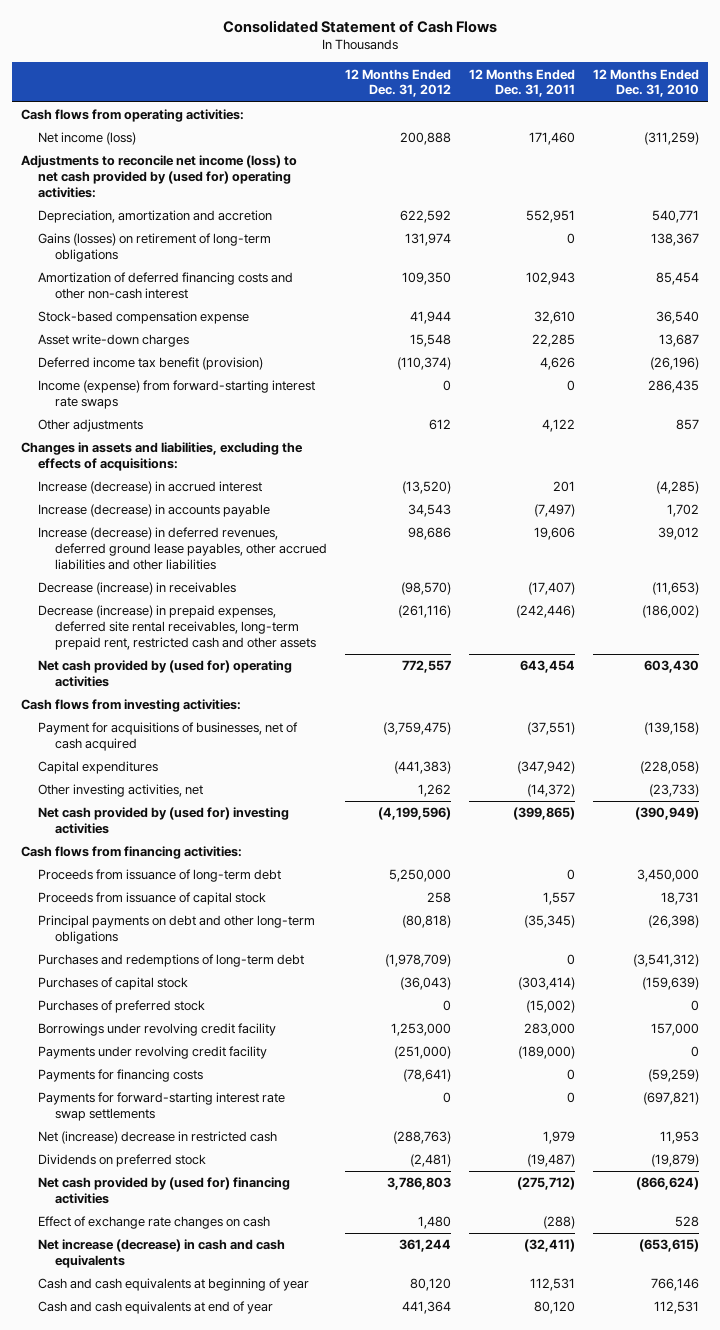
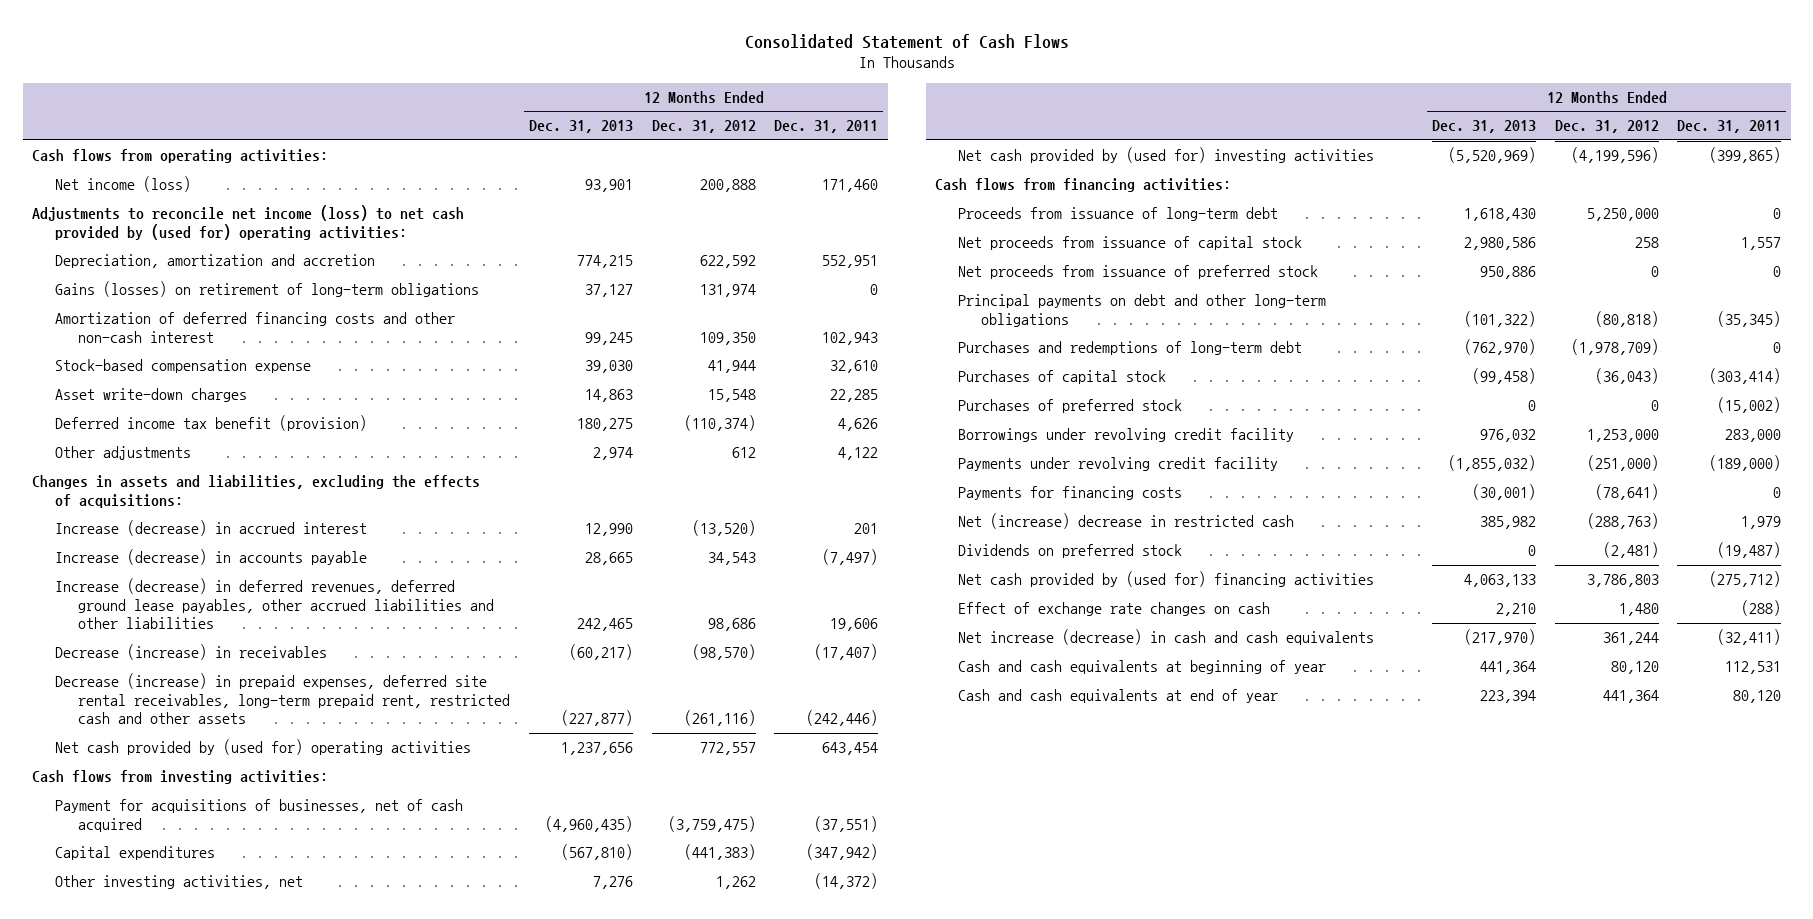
- | 12 Months Ended Dec. 31, 2012 | 12 Months Ended Dec. 31, 2011 | 12 Months Ended Dec. 31, 2010
+ | 12 Months Ended Dec. 31, 2013 | 12 Months Ended Dec. 31, 2012 | 12 Months Ended Dec. 31, 2011
- Income (expense) from forward-starting interest rate swaps | 0 | 0 | 286,435
- Proceeds from issuance of capital stock | 258 | 1,557 | 18,731
+ Net proceeds from issuance of capital stock | 2,980,586 | 258 | 1,557
+ Net proceeds from issuance of preferred stock | 950,886 | 0 | 0
- Payments for forward-starting interest rate swap settlements | 0 | 0 | (697,821)

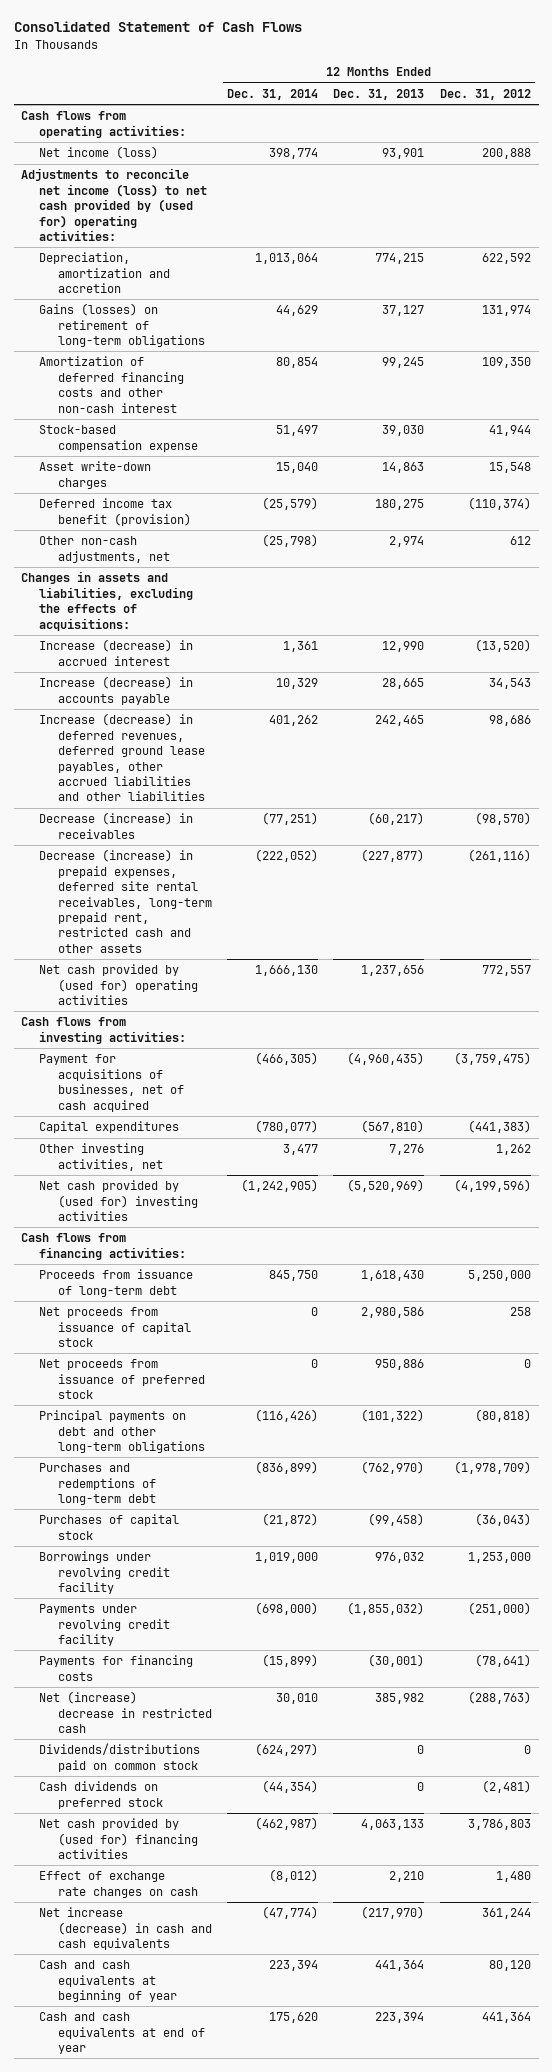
- | 12 Months Ended Dec. 31, 2013 | 12 Months Ended Dec. 31, 2012 | 12 Months Ended Dec. 31, 2011
+ | 12 Months Ended Dec. 31, 2014 | 12 Months Ended Dec. 31, 2013 | 12 Months Ended Dec. 31, 2012
- Other adjustments | 2,974 | 612 | 4,122
+ Other non-cash adjustments, net | (25,798) | 2,974 | 612
- Purchases of preferred stock | 0 | 0 | (15,002)
- Dividends on preferred stock | 0 | (2,481) | (19,487)
+ Dividends/distributions paid on common stock | (624,297) | 0 | 0
+ Cash dividends on preferred stock | (44,354) | 0 | (2,481)

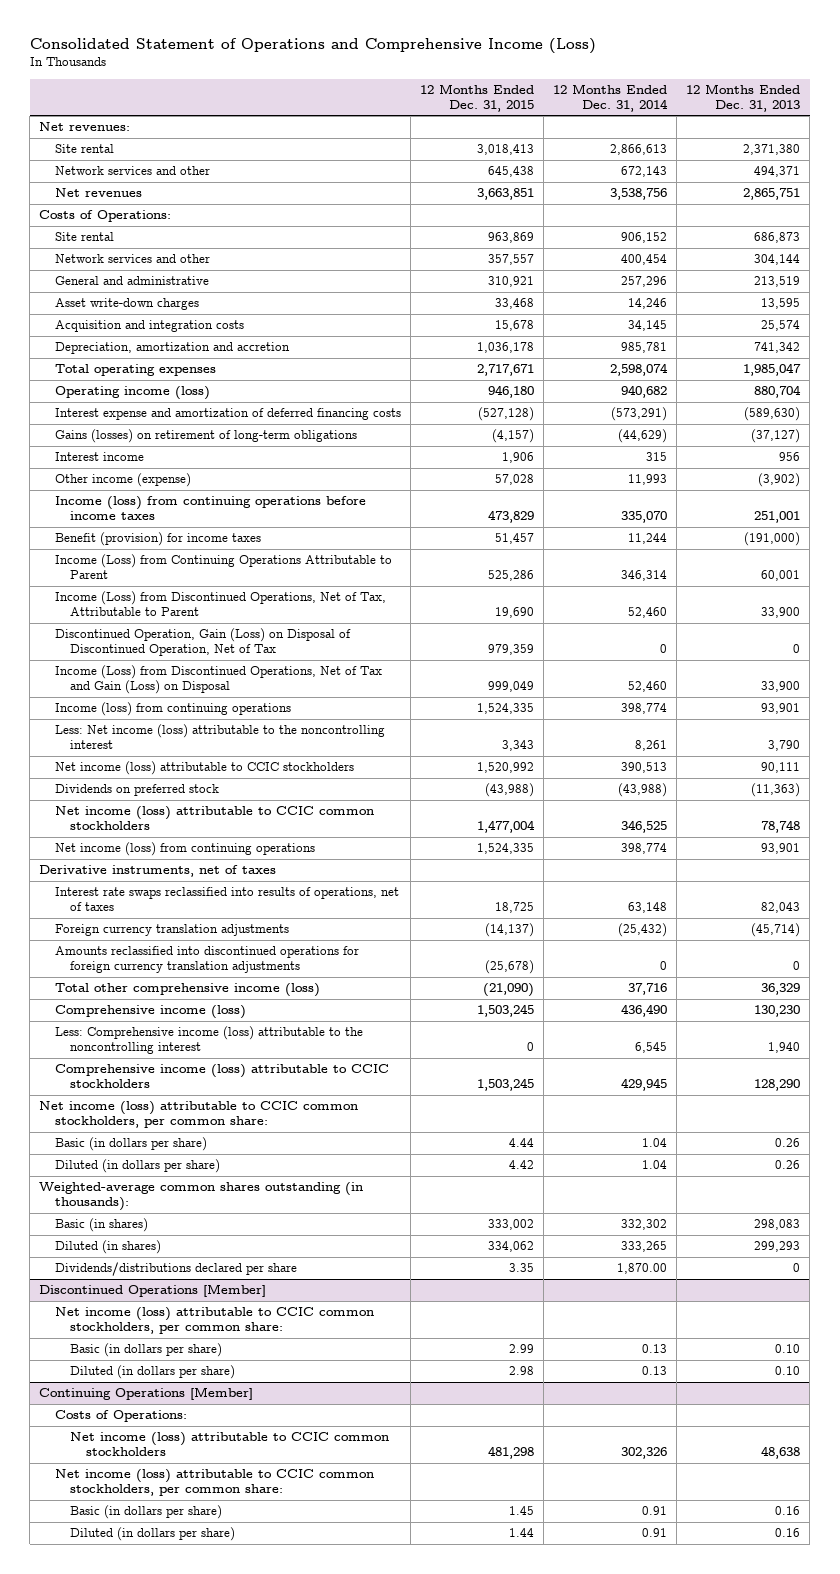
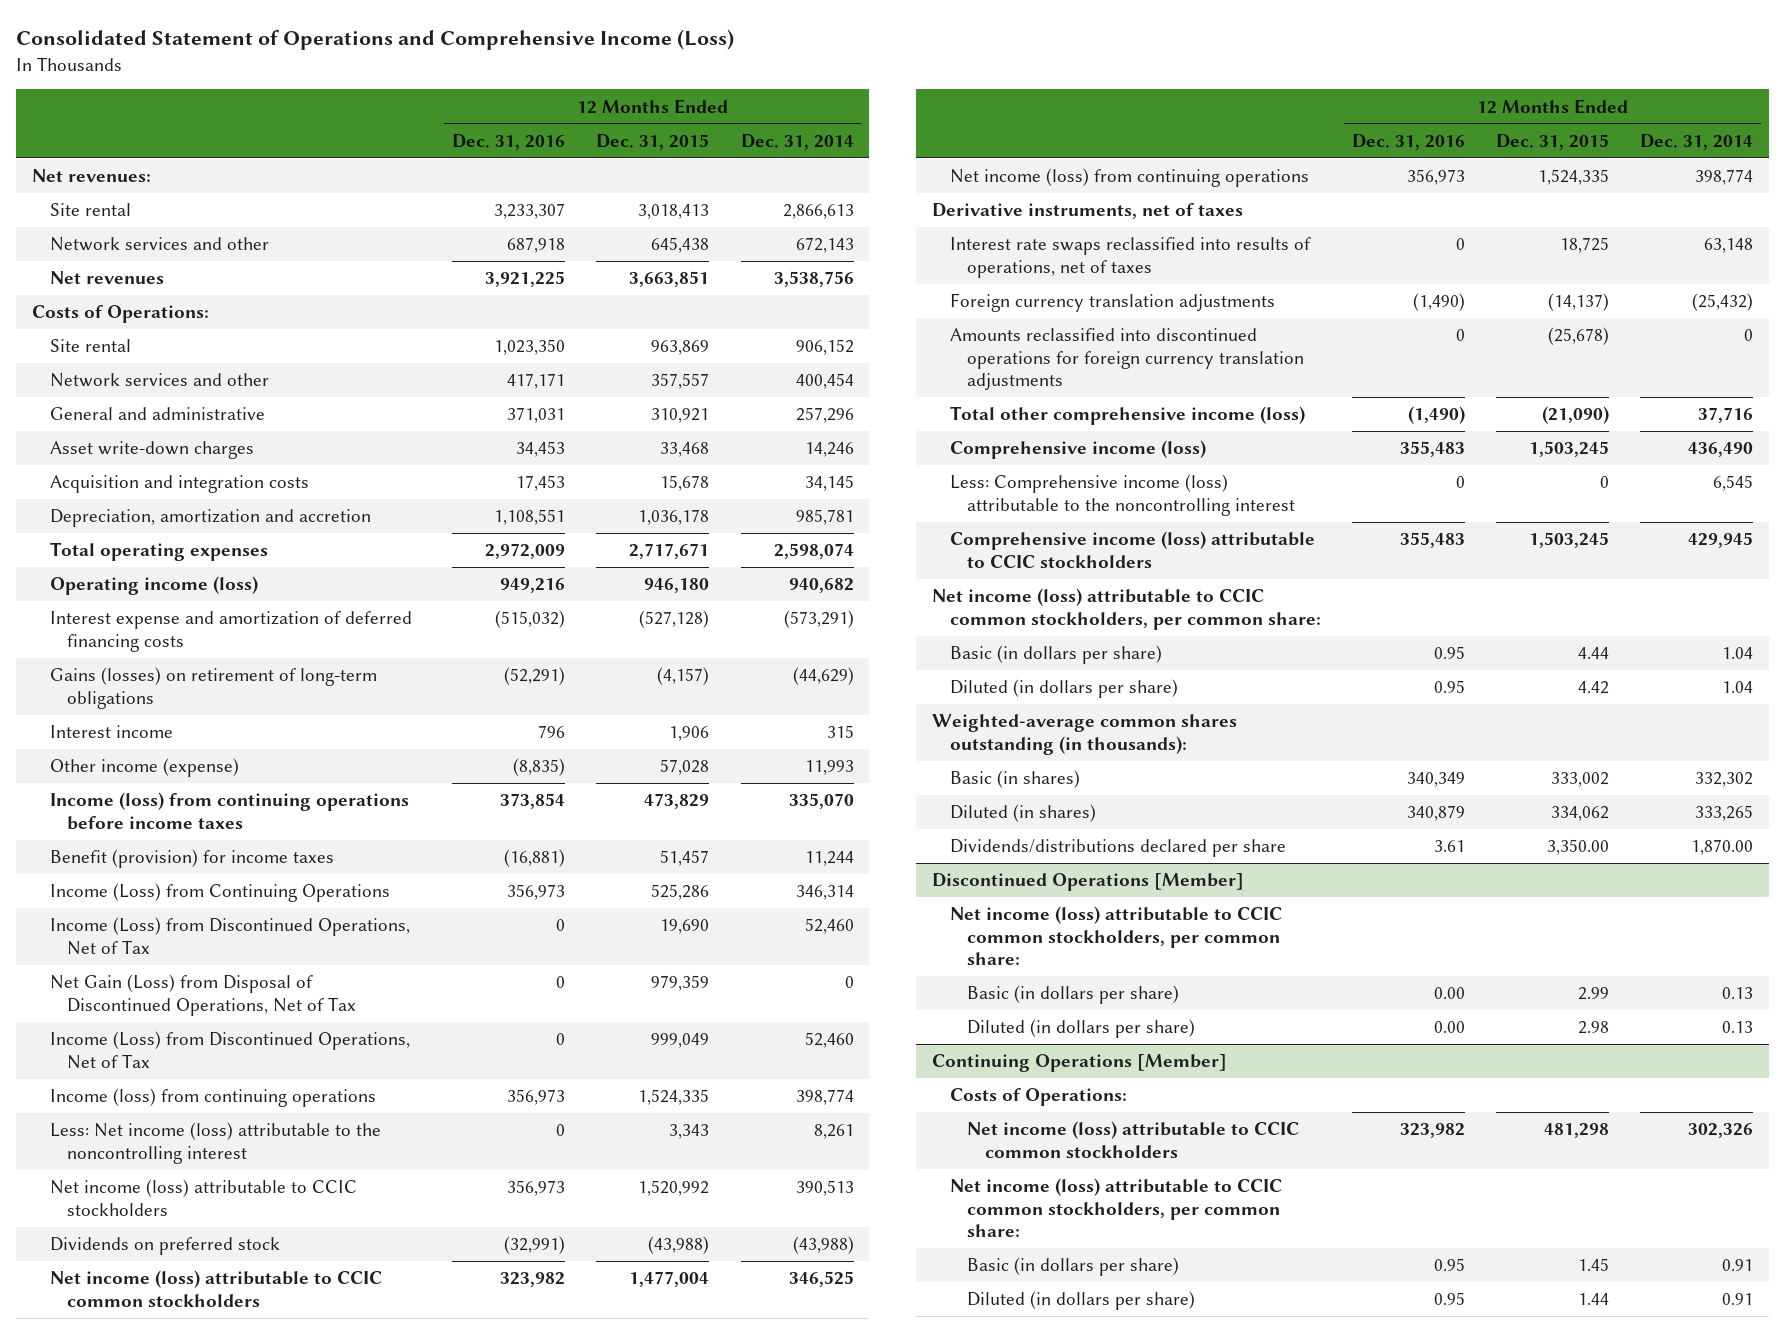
- | 12 Months Ended Dec. 31, 2015 | 12 Months Ended Dec. 31, 2014 | 12 Months Ended Dec. 31, 2013
+ | 12 Months Ended Dec. 31, 2016 | 12 Months Ended Dec. 31, 2015 | 12 Months Ended Dec. 31, 2014
- Income (Loss) from Continuing Operations Attributable to Parent | 525,286 | 346,314 | 60,001
- Income (Loss) from Discontinued Operations, Net of Tax, Attributable to Parent | 19,690 | 52,460 | 33,900
- Discontinued Operation, Gain (Loss) on Disposal of Discontinued Operation, Net of Tax | 979,359 | 0 | 0
- Income (Loss) from Discontinued Operations, Net of Tax and Gain (Loss) on Disposal | 999,049 | 52,460 | 33,900
+ Income (Loss) from Continuing Operations | 356,973 | 525,286 | 346,314
+ Income (Loss) from Discontinued Operations, Net of Tax | 0 | 19,690 | 52,460
+ Net Gain (Loss) from Disposal of Discontinued Operations, Net of Tax | 0 | 979,359 | 0
+ Income (Loss) from Discontinued Operations, Net of Tax | 0 | 999,049 | 52,460
- Dividends/distributions declared per share | 3.35 | 1,870.00 | 0
+ Dividends/distributions declared per share | 3.61 | 3,350.00 | 1,870.00

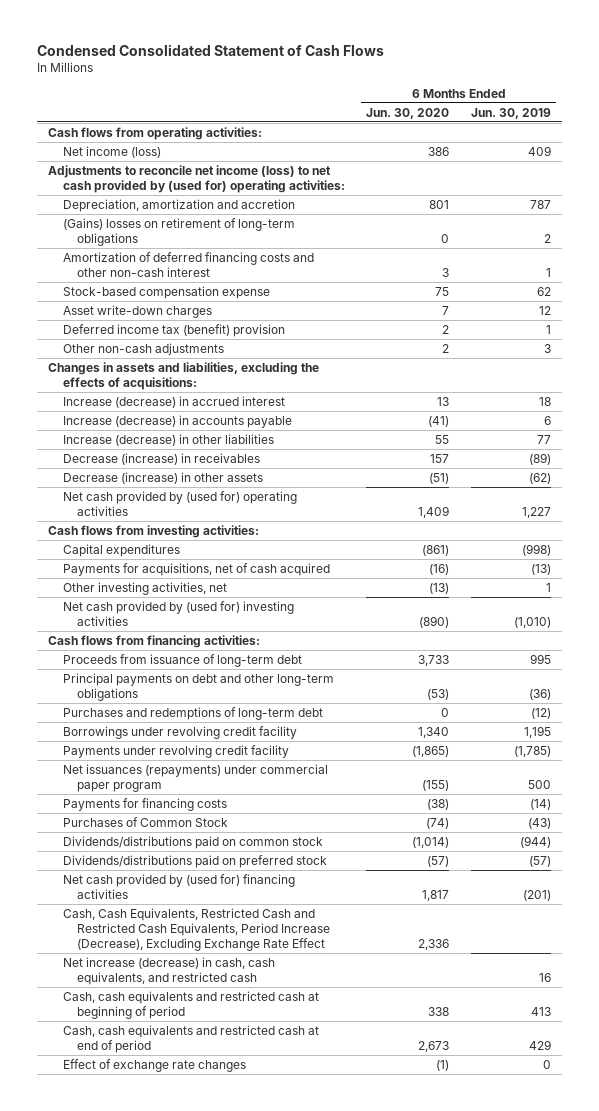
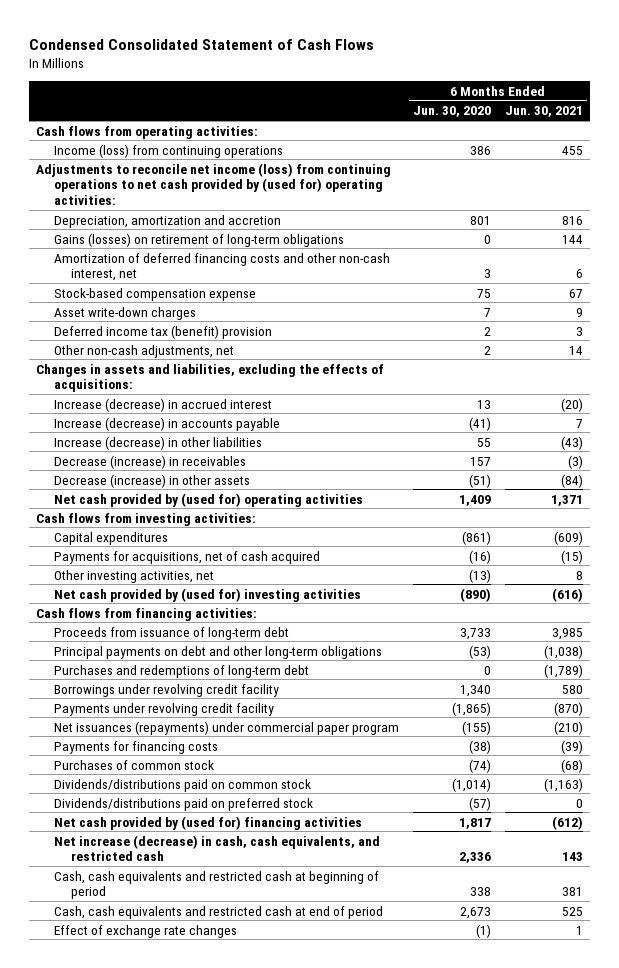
- | 6 Months Ended Jun. 30, 2020 | 6 Months Ended Jun. 30, 2019
+ | 6 Months Ended Jun. 30, 2020 | 6 Months Ended Jun. 30, 2021
- Net income (loss) | 386 | 409
- Adjustments to reconcile net income (loss) to net cash provided by (used for) operating activities:
+ Income (loss) from continuing operations | 386 | 455
+ Adjustments to reconcile net income (loss) from continuing operations to net cash provided by (used for) operating activities:
- (Gains) losses on retirement of long-term obligations | 0 | 2
- Amortization of deferred financing costs and other non-cash interest | 3 | 1
+ Gains (losses) on retirement of long-term obligations | 0 | 144
+ Amortization of deferred financing costs and other non-cash interest, net | 3 | 6
- Other non-cash adjustments | 2 | 3
+ Other non-cash adjustments, net | 2 | 14
- Purchases of Common Stock | (74) | (43)
+ Purchases of common stock | (74) | (68)
- Cash, Cash Equivalents, Restricted Cash and Restricted Cash Equivalents, Period Increase (Decrease), Excluding Exchange Rate Effect | 2,336 |
- Net increase (decrease) in cash, cash equivalents, and restricted cash | | 16
+ Net increase (decrease) in cash, cash equivalents, and restricted cash | 2,336 | 143

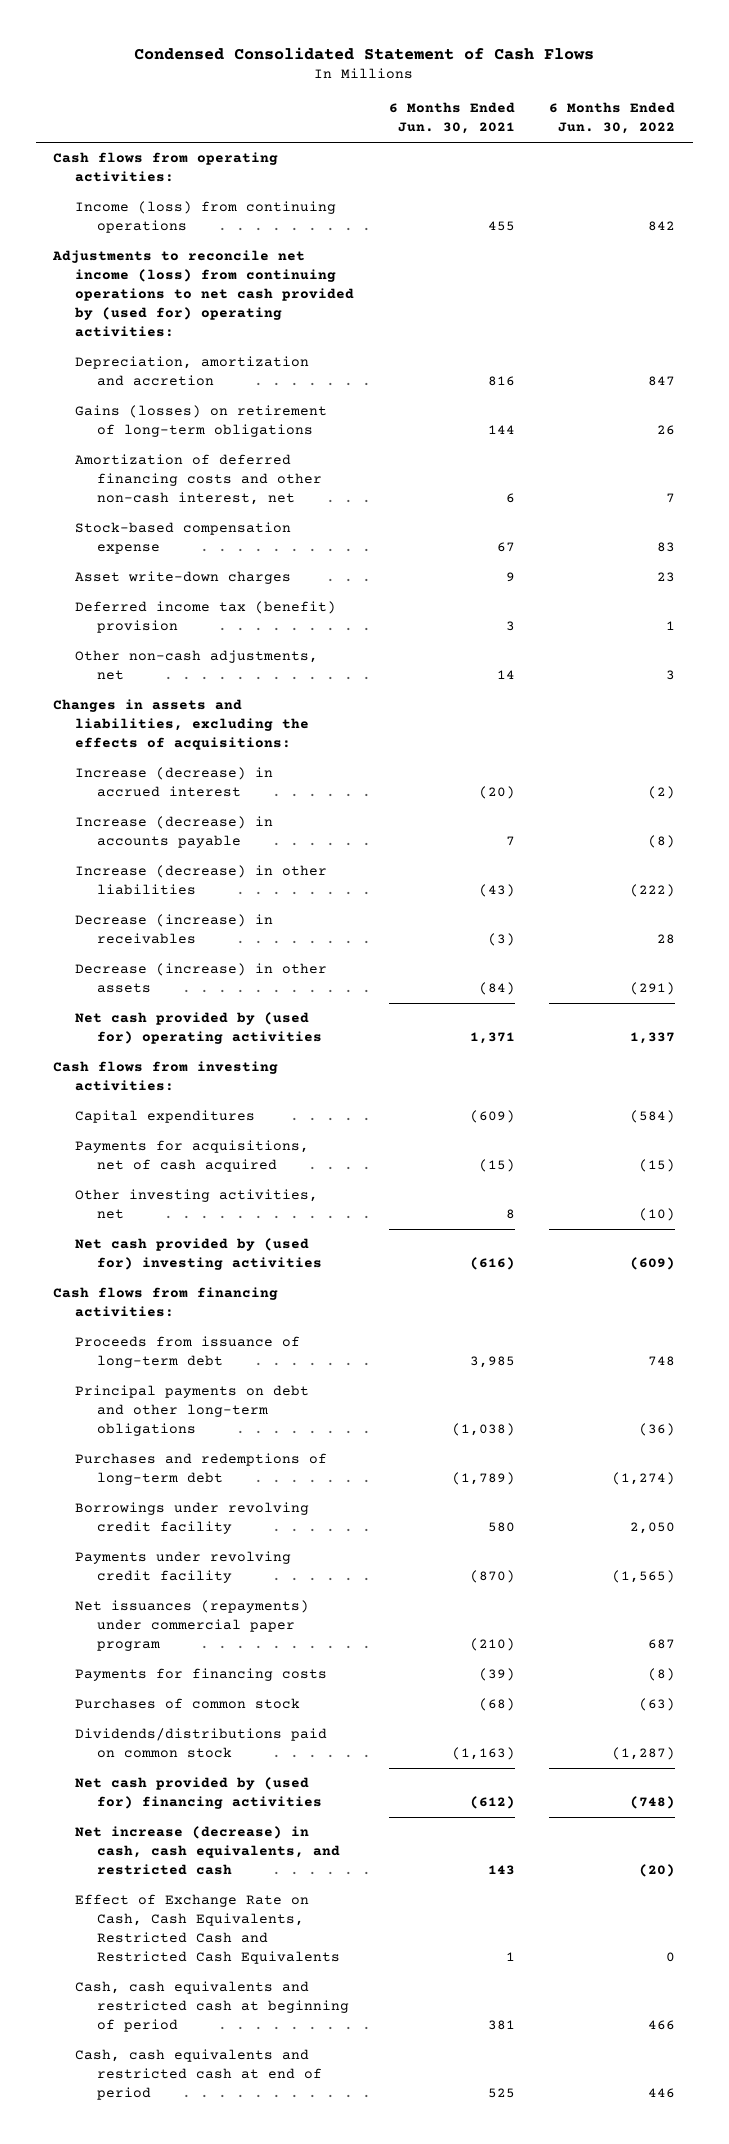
- | 6 Months Ended Jun. 30, 2020 | 6 Months Ended Jun. 30, 2021
+ | 6 Months Ended Jun. 30, 2021 | 6 Months Ended Jun. 30, 2022
- Dividends/distributions paid on preferred stock | (57) | 0
+ Effect of Exchange Rate on Cash, Cash Equivalents, Restricted Cash and Restricted Cash Equivalents | 1 | 0
- Effect of exchange rate changes | (1) | 1

